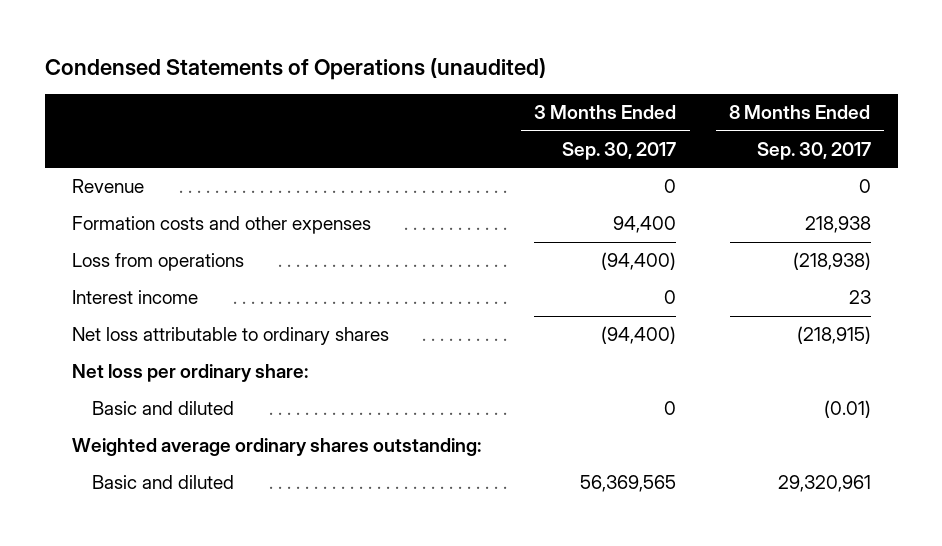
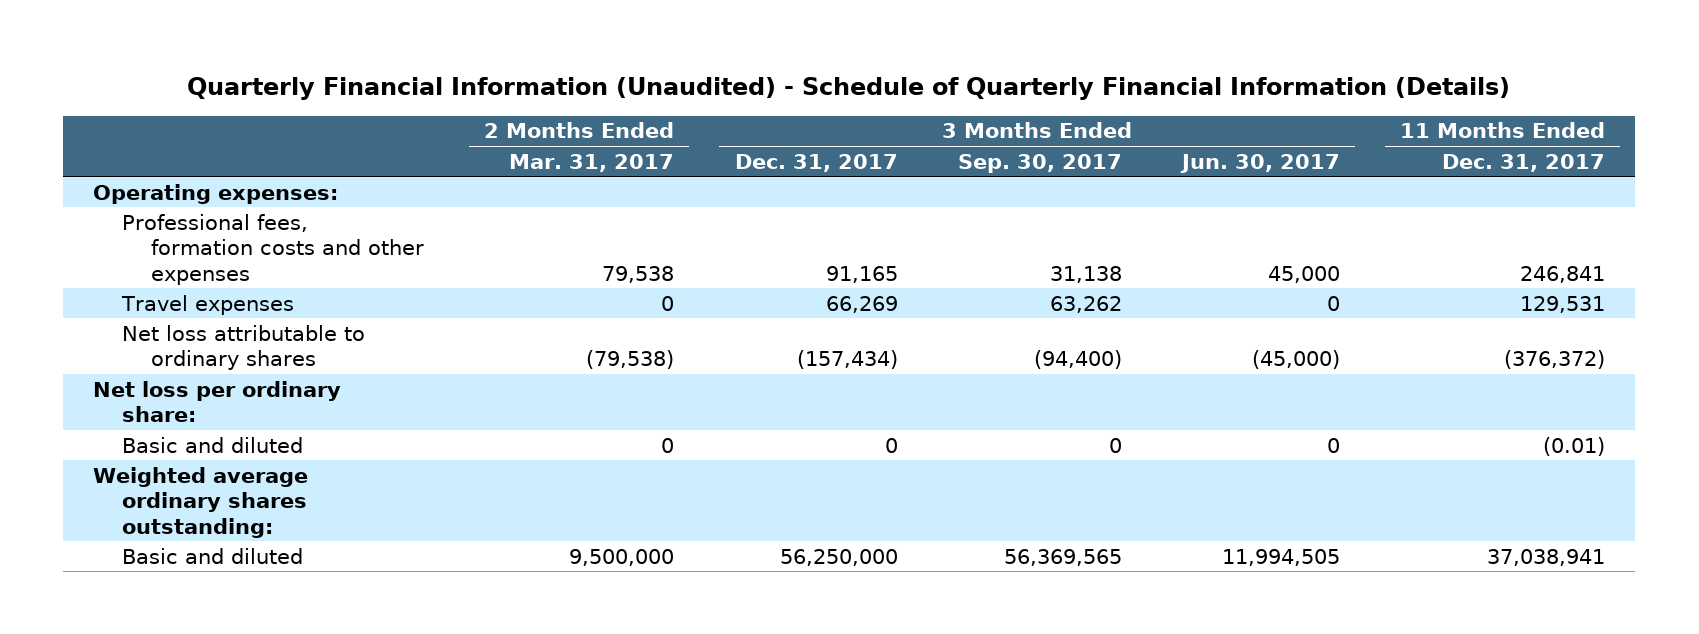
- Condensed Statements of Operations (unaudited)
+ Quarterly Financial Information (Unaudited) - Schedule of Quarterly Financial Information (Details)
- | 3 Months Ended Sep. 30, 2017 | 8 Months Ended Sep. 30, 2017
+ | 2 Months Ended Mar. 31, 2017 | 3 Months Ended Dec. 31, 2017 | 3 Months Ended Sep. 30, 2017 | 3 Months Ended Jun. 30, 2017 | 11 Months Ended Dec. 31, 2017
- Revenue | 0 | 0
- Formation costs and other expenses | 94,400 | 218,938
- Loss from operations | (94,400) | (218,938)
- Interest income | 0 | 23
+ Operating expenses:
+ Professional fees, formation costs and other expenses | 79,538 | 91,165 | 31,138 | 45,000 | 246,841
+ Travel expenses | 0 | 66,269 | 63,262 | 0 | 129,531

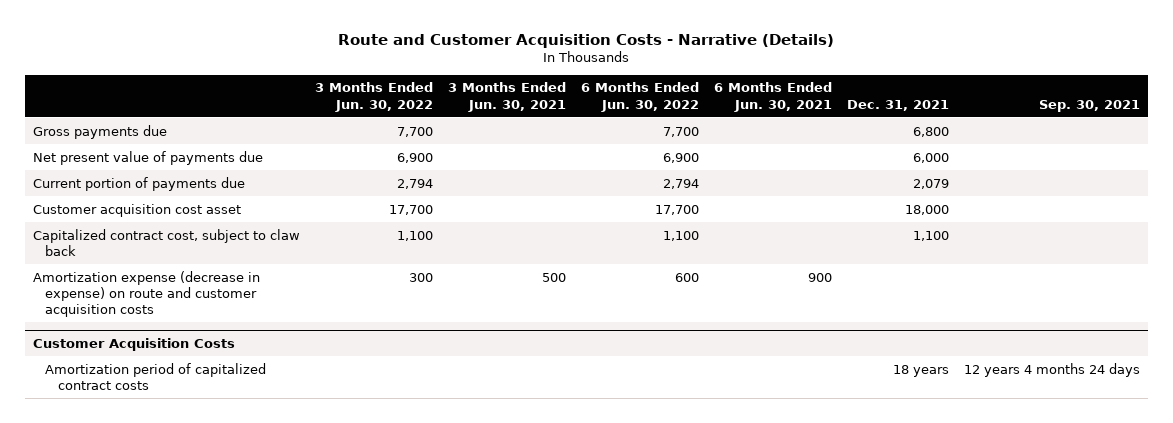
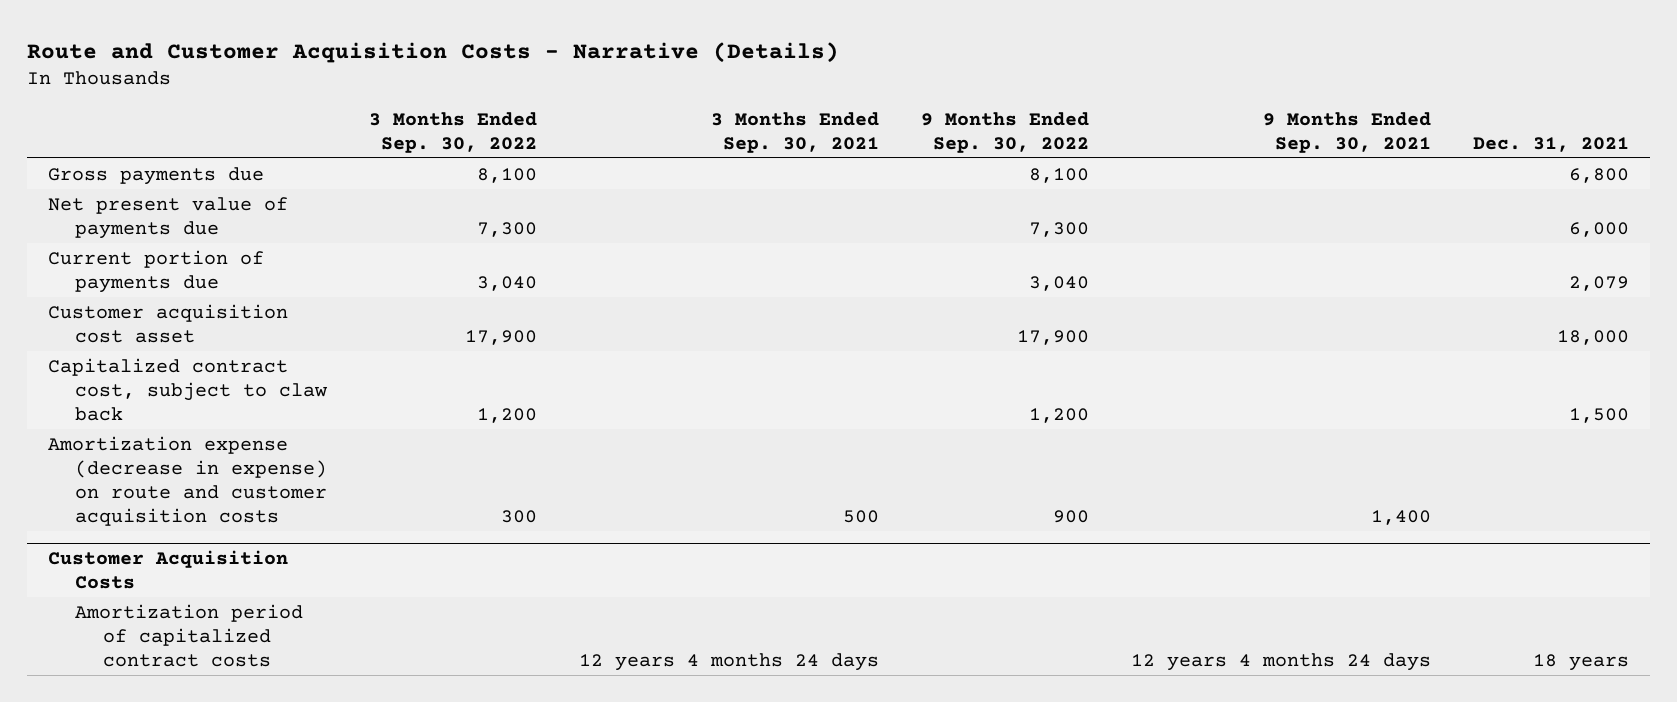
- | 3 Months Ended Jun. 30, 2022 | 3 Months Ended Jun. 30, 2021 | 6 Months Ended Jun. 30, 2022 | 6 Months Ended Jun. 30, 2021 | Dec. 31, 2021 | Sep. 30, 2021
+ | 3 Months Ended Sep. 30, 2022 | 3 Months Ended Sep. 30, 2021 | 9 Months Ended Sep. 30, 2022 | 9 Months Ended Sep. 30, 2021 | Dec. 31, 2021
- Capitalized contract cost, subject to claw back | 1,100 | | 1,100 | | 1,100 |
+ Capitalized contract cost, subject to claw back | 1,200 | | 1,200 | | 1,500

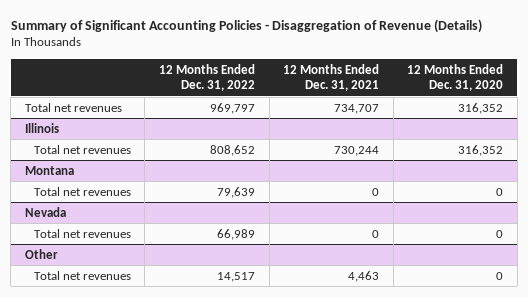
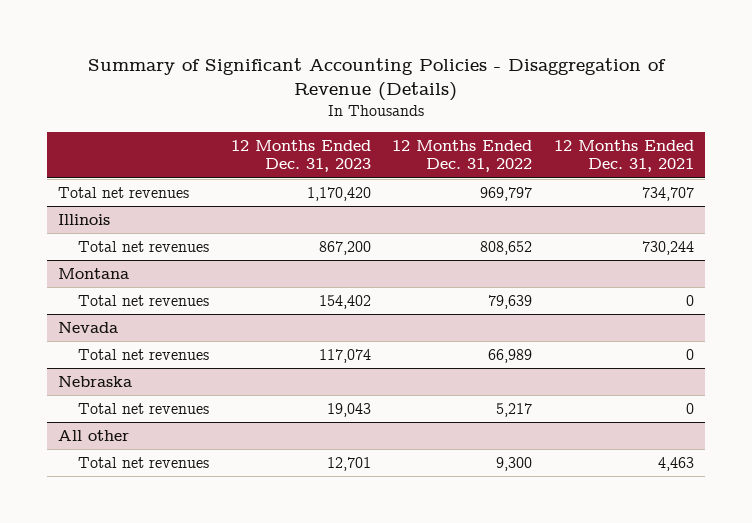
- | 12 Months Ended Dec. 31, 2022 | 12 Months Ended Dec. 31, 2021 | 12 Months Ended Dec. 31, 2020
+ | 12 Months Ended Dec. 31, 2023 | 12 Months Ended Dec. 31, 2022 | 12 Months Ended Dec. 31, 2021
- Other
- Total net revenues | 14,517 | 4,463 | 0
+ Nebraska
+ Total net revenues | 19,043 | 5,217 | 0
+ All other
+ Total net revenues | 12,701 | 9,300 | 4,463

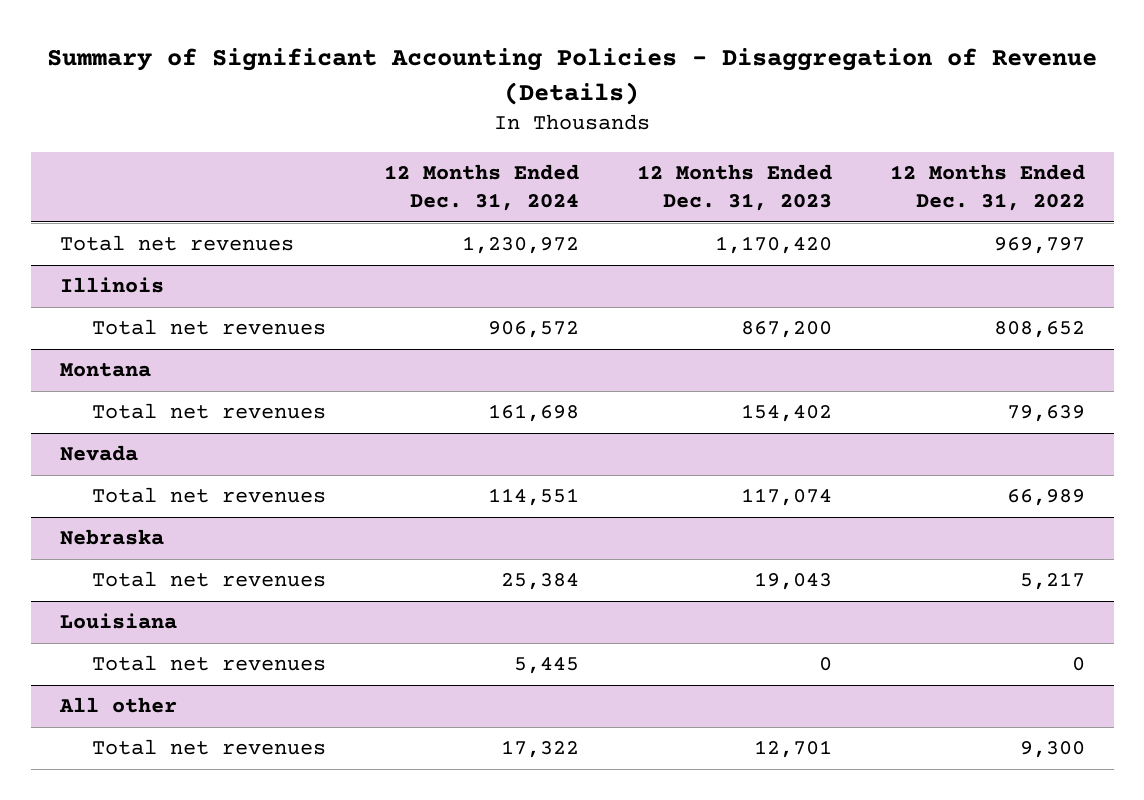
- | 12 Months Ended Dec. 31, 2023 | 12 Months Ended Dec. 31, 2022 | 12 Months Ended Dec. 31, 2021
+ | 12 Months Ended Dec. 31, 2024 | 12 Months Ended Dec. 31, 2023 | 12 Months Ended Dec. 31, 2022
+ Louisiana
+ Total net revenues | 5,445 | 0 | 0

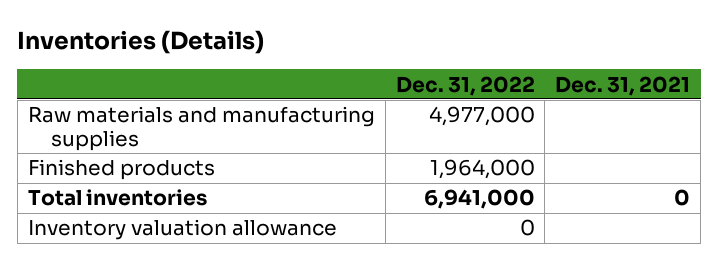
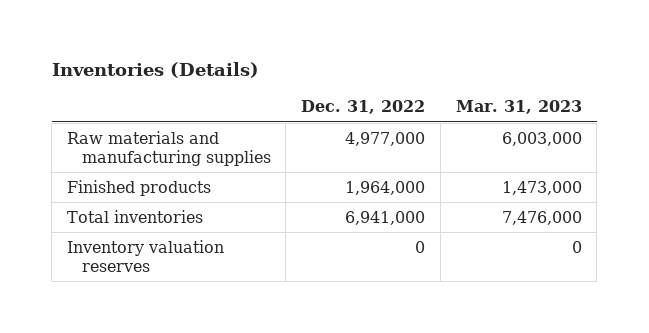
- | Dec. 31, 2022 | Dec. 31, 2021
+ | Dec. 31, 2022 | Mar. 31, 2023
- Inventory valuation allowance | 0 |
+ Inventory valuation reserves | 0 | 0

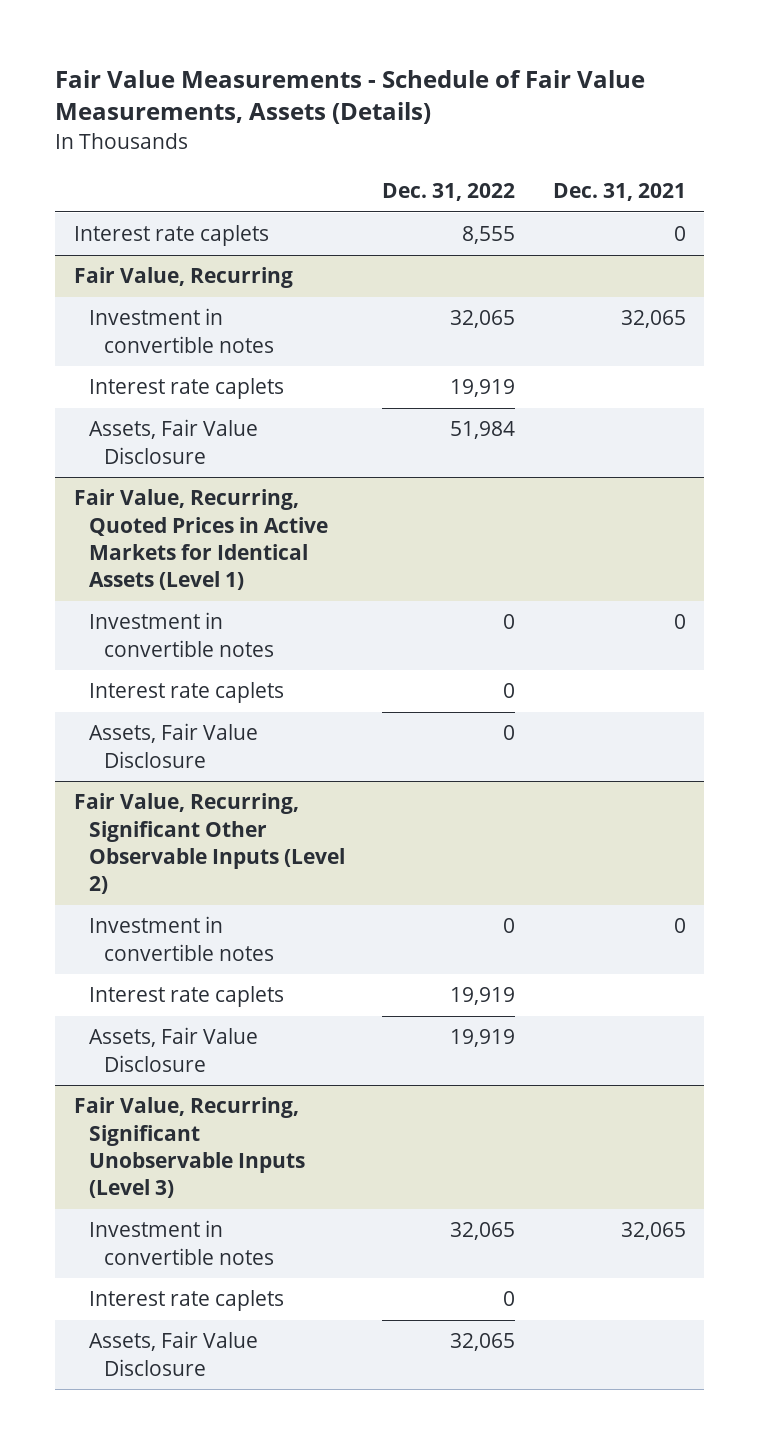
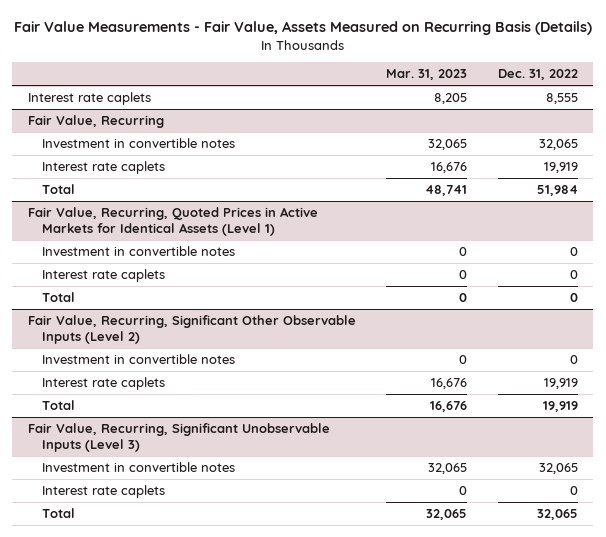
- Fair Value Measurements - Schedule of Fair Value Measurements, Assets (Details)
+ Fair Value Measurements - Fair Value, Assets Measured on Recurring Basis (Details)
- | Dec. 31, 2022 | Dec. 31, 2021
+ | Mar. 31, 2023 | Dec. 31, 2022
@ Fair Value, Recurring
- Assets, Fair Value Disclosure | 51,984 |
+ Total | 48,741 | 51,984
@ Fair Value, Recurring, Quoted Prices in Active Markets for Identical Assets (Level 1)
- Assets, Fair Value Disclosure | 0 |
+ Total | 0 | 0
@ Fair Value, Recurring, Significant Other Observable Inputs (Level 2)
- Assets, Fair Value Disclosure | 19,919 |
+ Total | 16,676 | 19,919
@ Fair Value, Recurring, Significant Unobservable Inputs (Level 3)
- Assets, Fair Value Disclosure | 32,065 |
+ Total | 32,065 | 32,065

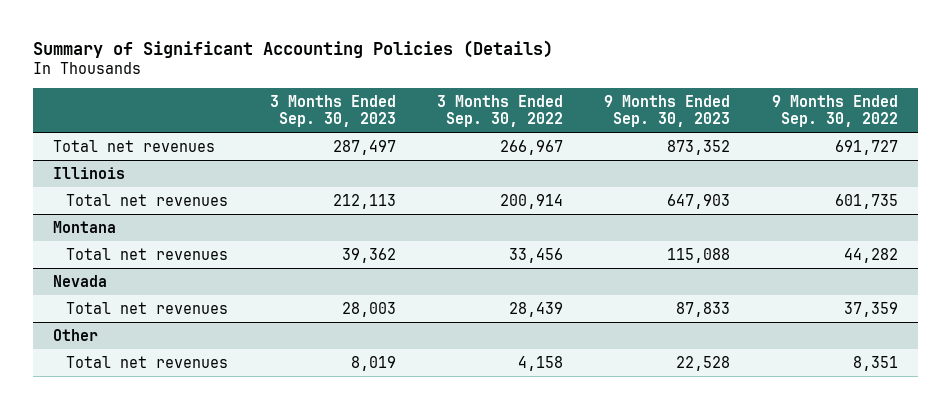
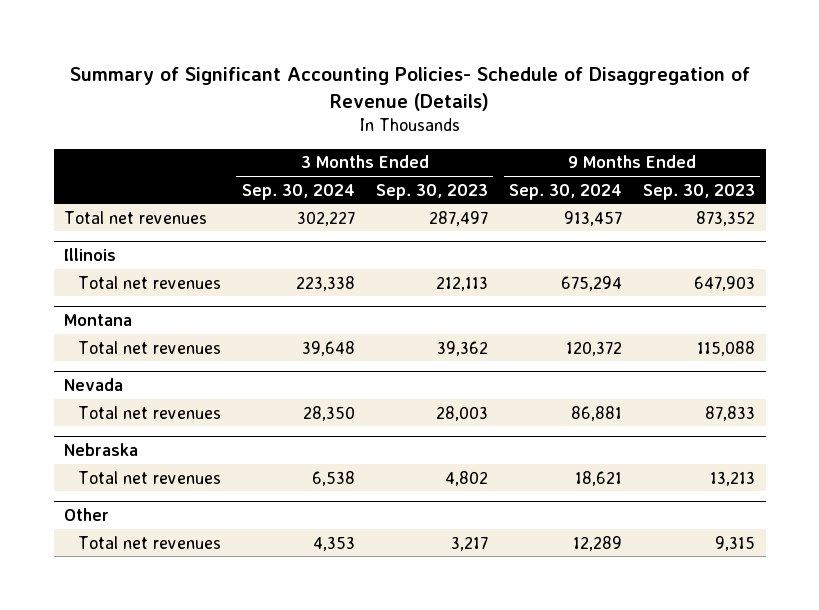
- Summary of Significant Accounting Policies (Details)
+ Summary of Significant Accounting Policies- Schedule of Disaggregation of Revenue (Details)
- | 3 Months Ended Sep. 30, 2023 | 3 Months Ended Sep. 30, 2022 | 9 Months Ended Sep. 30, 2023 | 9 Months Ended Sep. 30, 2022
+ | 3 Months Ended Sep. 30, 2024 | 3 Months Ended Sep. 30, 2023 | 9 Months Ended Sep. 30, 2024 | 9 Months Ended Sep. 30, 2023
+ Nebraska
+ Total net revenues | 6,538 | 4,802 | 18,621 | 13,213
@ Other
- Total net revenues | 8,019 | 4,158 | 22,528 | 8,351
+ Total net revenues | 4,353 | 3,217 | 12,289 | 9,315

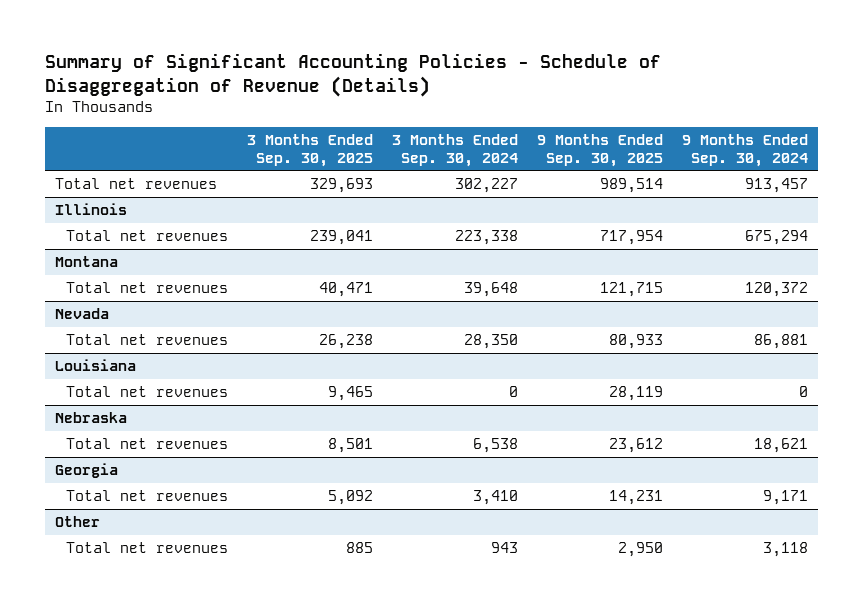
- Summary of Significant Accounting Policies- Schedule of Disaggregation of Revenue (Details)
+ Summary of Significant Accounting Policies - Schedule of Disaggregation of Revenue (Details)
- | 3 Months Ended Sep. 30, 2024 | 3 Months Ended Sep. 30, 2023 | 9 Months Ended Sep. 30, 2024 | 9 Months Ended Sep. 30, 2023
+ | 3 Months Ended Sep. 30, 2025 | 3 Months Ended Sep. 30, 2024 | 9 Months Ended Sep. 30, 2025 | 9 Months Ended Sep. 30, 2024
+ Louisiana
+ Total net revenues | 9,465 | 0 | 28,119 | 0
+ Georgia
+ Total net revenues | 5,092 | 3,410 | 14,231 | 9,171
@ Other
- Total net revenues | 4,353 | 3,217 | 12,289 | 9,315
+ Total net revenues | 885 | 943 | 2,950 | 3,118

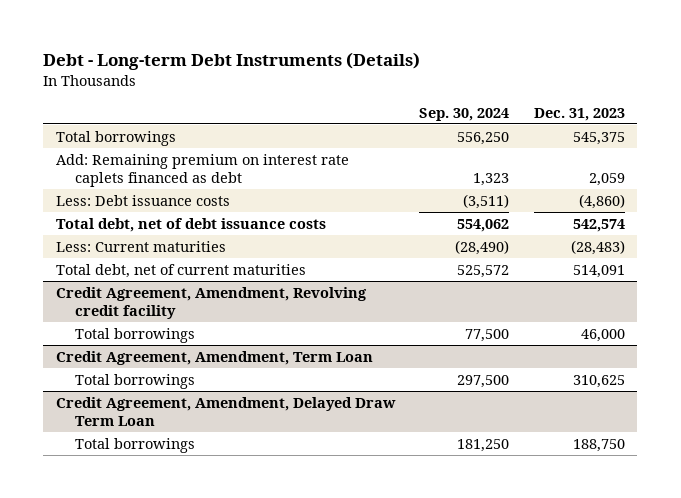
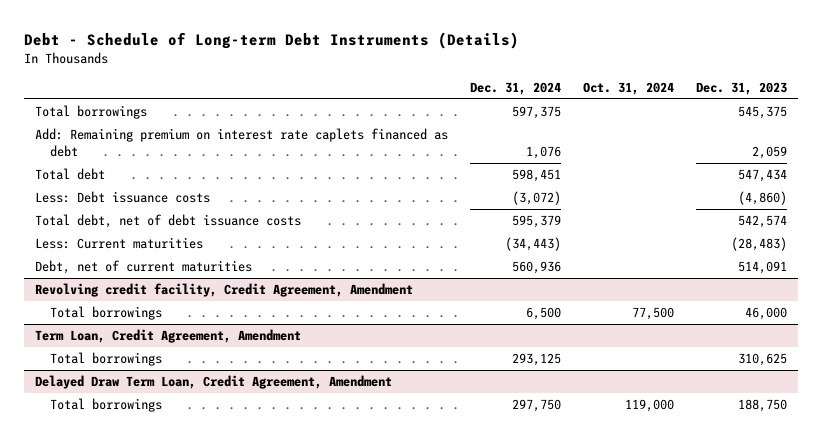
- Debt - Long-term Debt Instruments (Details)
+ Debt - Schedule of Long-term Debt Instruments (Details)
- | Sep. 30, 2024 | Dec. 31, 2023
+ | Dec. 31, 2024 | Oct. 31, 2024 | Dec. 31, 2023
+ Total debt | 598,451 | | 547,434
- Total debt, net of current maturities | 525,572 | 514,091
- Credit Agreement, Amendment, Revolving credit facility
+ Debt, net of current maturities | 560,936 | | 514,091
+ Revolving credit facility, Credit Agreement, Amendment
- Credit Agreement, Amendment, Term Loan
+ Term Loan, Credit Agreement, Amendment
- Credit Agreement, Amendment, Delayed Draw Term Loan
+ Delayed Draw Term Loan, Credit Agreement, Amendment

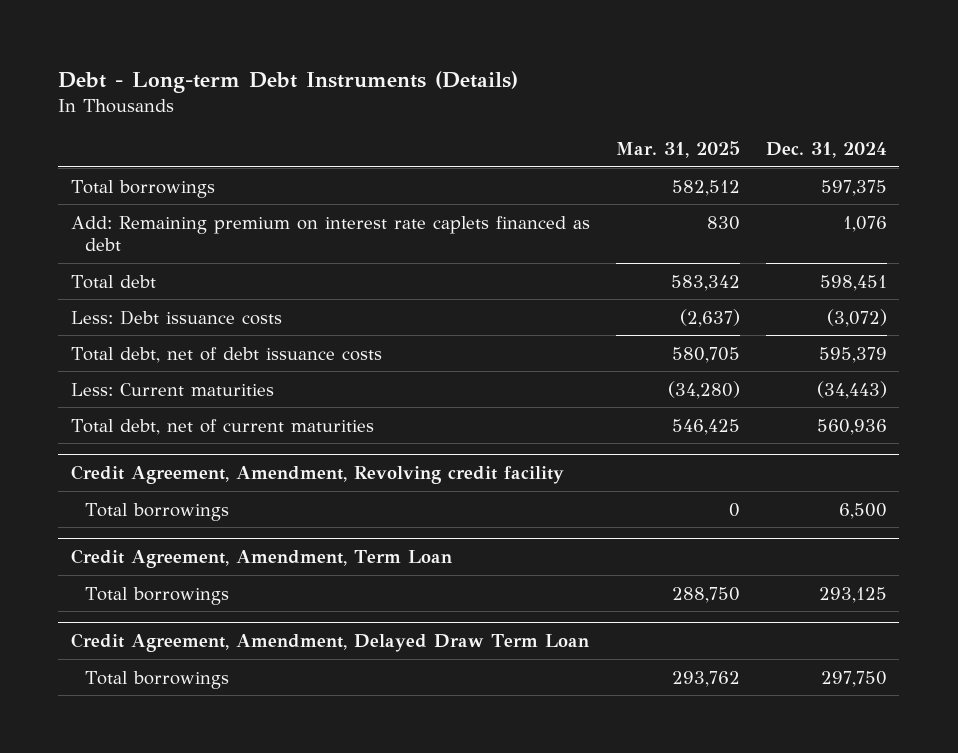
- Debt - Schedule of Long-term Debt Instruments (Details)
+ Debt - Long-term Debt Instruments (Details)
- | Dec. 31, 2024 | Oct. 31, 2024 | Dec. 31, 2023
+ | Mar. 31, 2025 | Dec. 31, 2024
- Debt, net of current maturities | 560,936 | | 514,091
- Revolving credit facility, Credit Agreement, Amendment
+ Total debt, net of current maturities | 546,425 | 560,936
+ Credit Agreement, Amendment, Revolving credit facility
- Term Loan, Credit Agreement, Amendment
+ Credit Agreement, Amendment, Term Loan
- Delayed Draw Term Loan, Credit Agreement, Amendment
+ Credit Agreement, Amendment, Delayed Draw Term Loan

